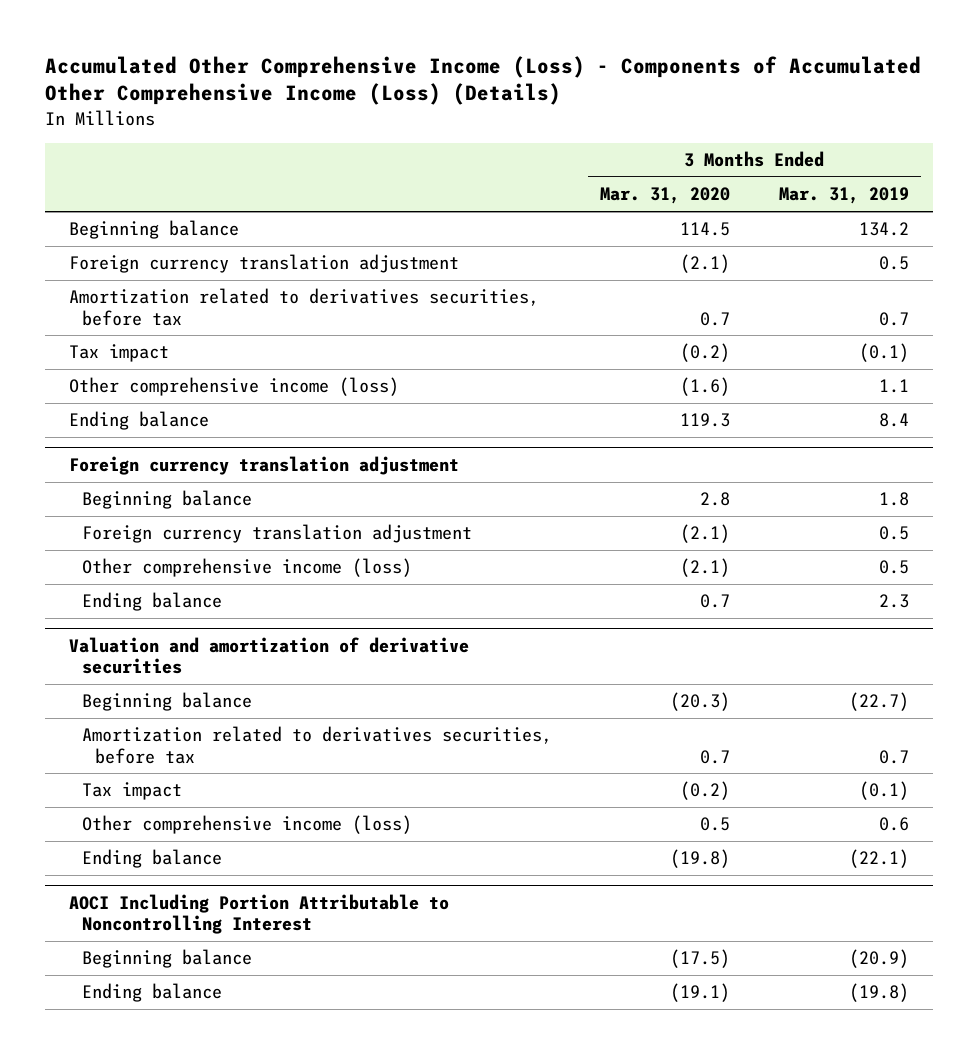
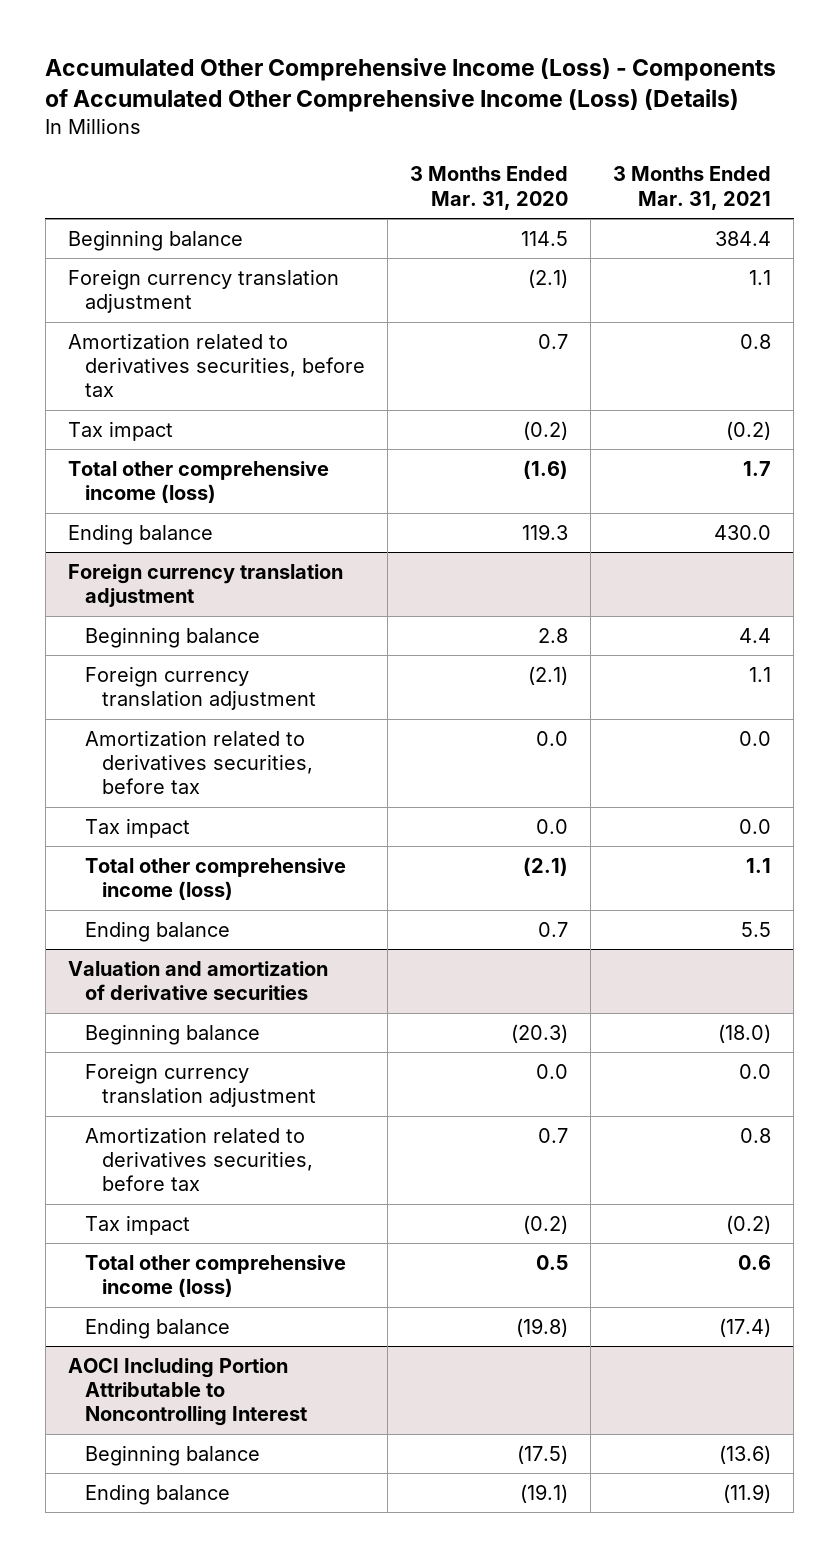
- | 3 Months Ended Mar. 31, 2020 | 3 Months Ended Mar. 31, 2019
+ | 3 Months Ended Mar. 31, 2020 | 3 Months Ended Mar. 31, 2021
- Other comprehensive income (loss) | (1.6) | 1.1
+ Total other comprehensive income (loss) | (1.6) | 1.7
@ Foreign currency translation adjustment
- Other comprehensive income (loss) | (2.1) | 0.5
+ Amortization related to derivatives securities, before tax | 0.0 | 0.0
+ Tax impact | 0.0 | 0.0
+ Total other comprehensive income (loss) | (2.1) | 1.1
@ Valuation and amortization of derivative securities
+ Foreign currency translation adjustment | 0.0 | 0.0
- Other comprehensive income (loss) | 0.5 | 0.6
+ Total other comprehensive income (loss) | 0.5 | 0.6

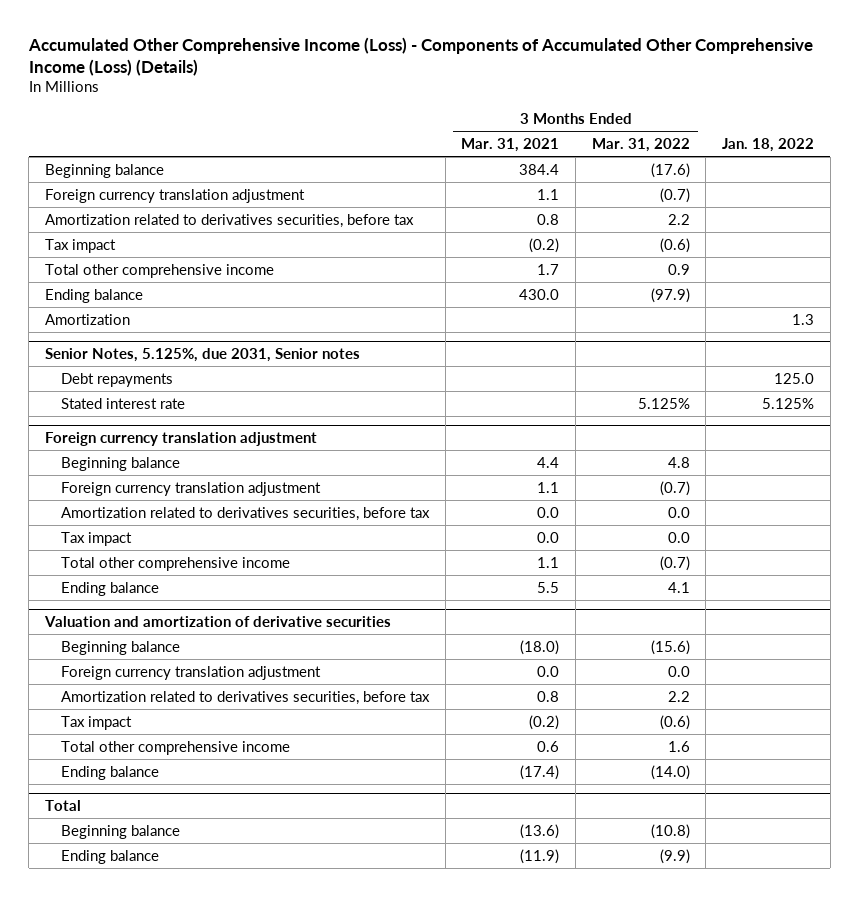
- | 3 Months Ended Mar. 31, 2020 | 3 Months Ended Mar. 31, 2021
+ | 3 Months Ended Mar. 31, 2021 | 3 Months Ended Mar. 31, 2022 | Jan. 18, 2022
- Total other comprehensive income (loss) | (1.6) | 1.7
+ Total other comprehensive income | 1.7 | 0.9 |
+ Amortization | | | 1.3
+ Senior Notes, 5.125%, due 2031, Senior notes
+ Debt repayments | | | 125.0
+ Stated interest rate | | 5.125% | 5.125%
@ Foreign currency translation adjustment
- Total other comprehensive income (loss) | (2.1) | 1.1
+ Total other comprehensive income | 1.1 | (0.7) |
@ Valuation and amortization of derivative securities
- Total other comprehensive income (loss) | 0.5 | 0.6
+ Total other comprehensive income | 0.6 | 1.6 |
- AOCI Including Portion Attributable to Noncontrolling Interest
+ Total

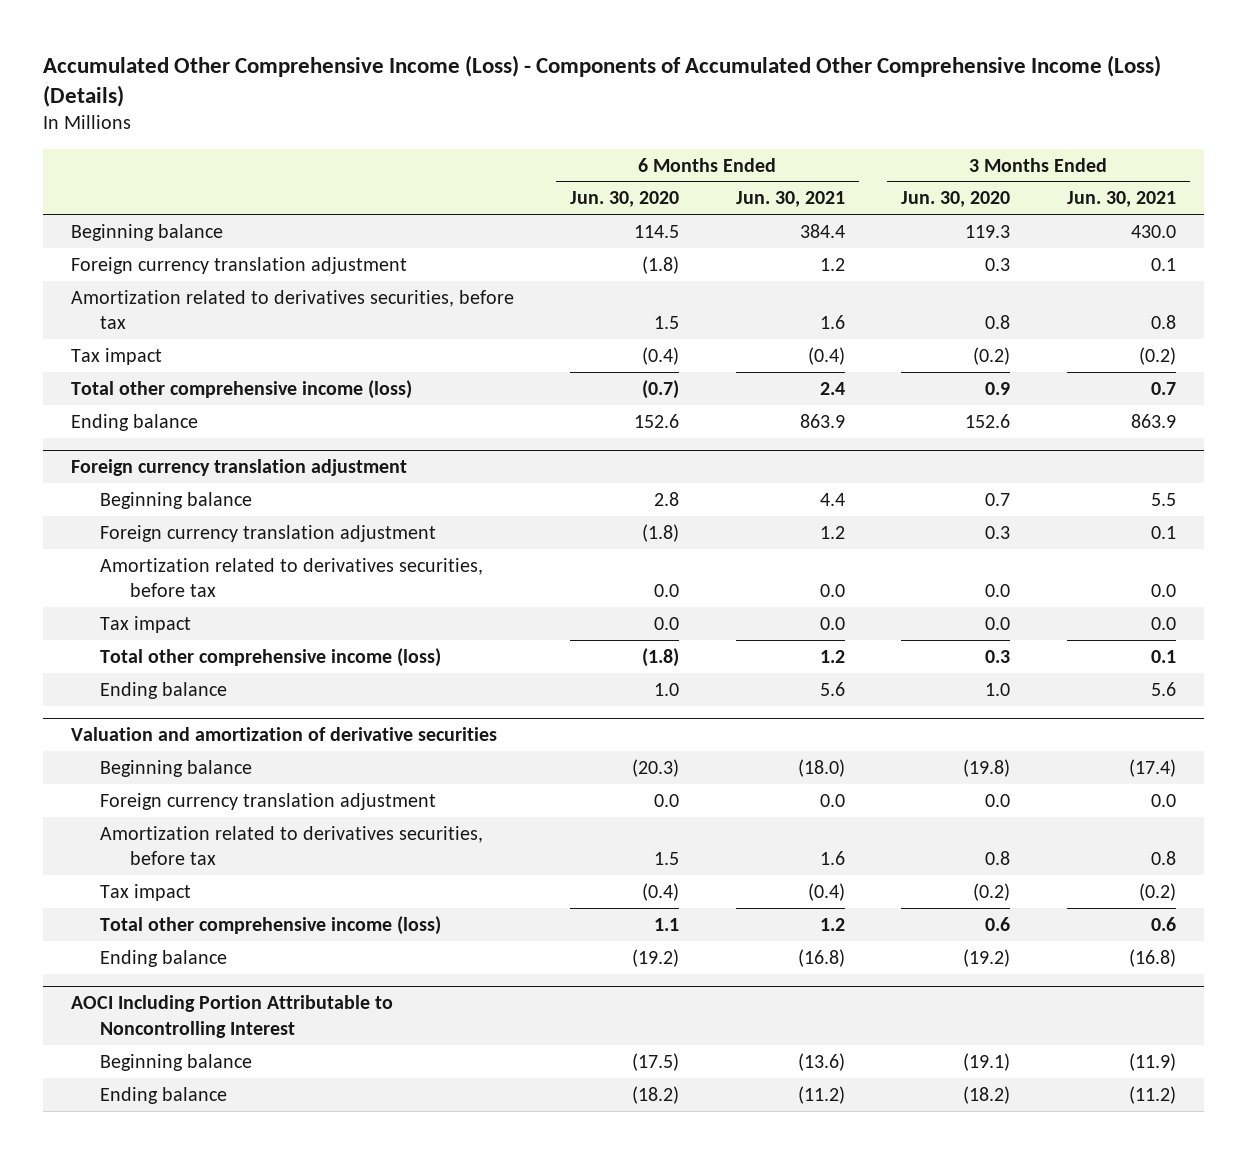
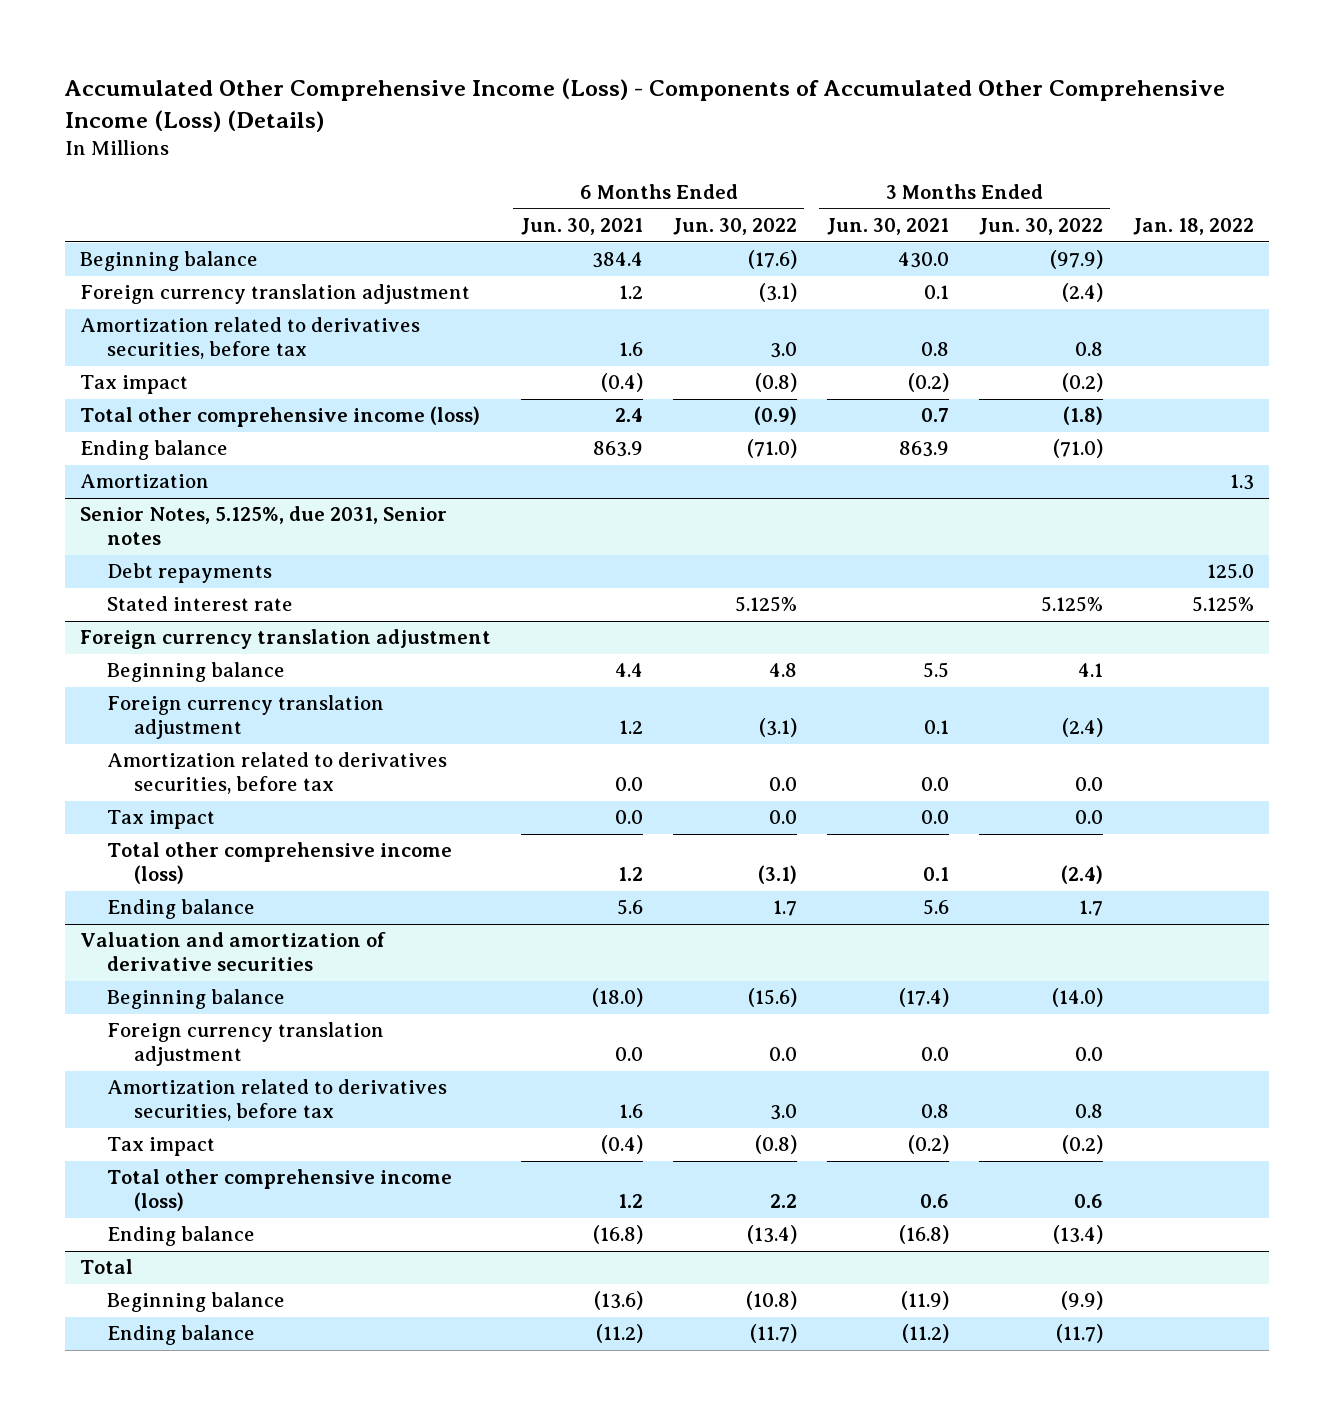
- | 6 Months Ended Jun. 30, 2020 | 6 Months Ended Jun. 30, 2021 | 3 Months Ended Jun. 30, 2020 | 3 Months Ended Jun. 30, 2021
+ | 6 Months Ended Jun. 30, 2021 | 6 Months Ended Jun. 30, 2022 | 3 Months Ended Jun. 30, 2021 | 3 Months Ended Jun. 30, 2022 | Jan. 18, 2022
+ Amortization | | | | | 1.3
+ Senior Notes, 5.125%, due 2031, Senior notes
+ Debt repayments | | | | | 125.0
+ Stated interest rate | | 5.125% | | 5.125% | 5.125%
- AOCI Including Portion Attributable to Noncontrolling Interest
+ Total

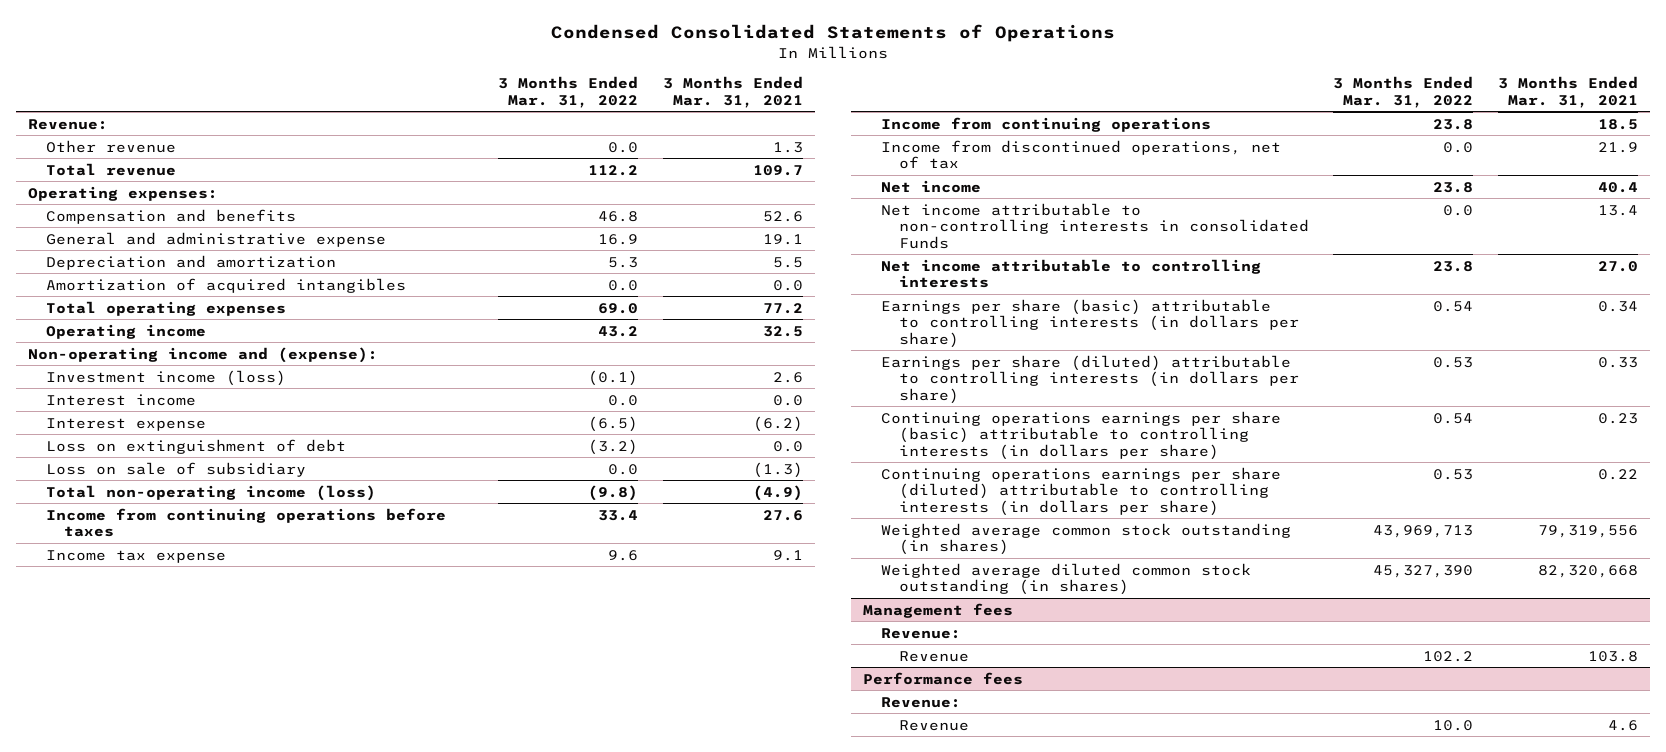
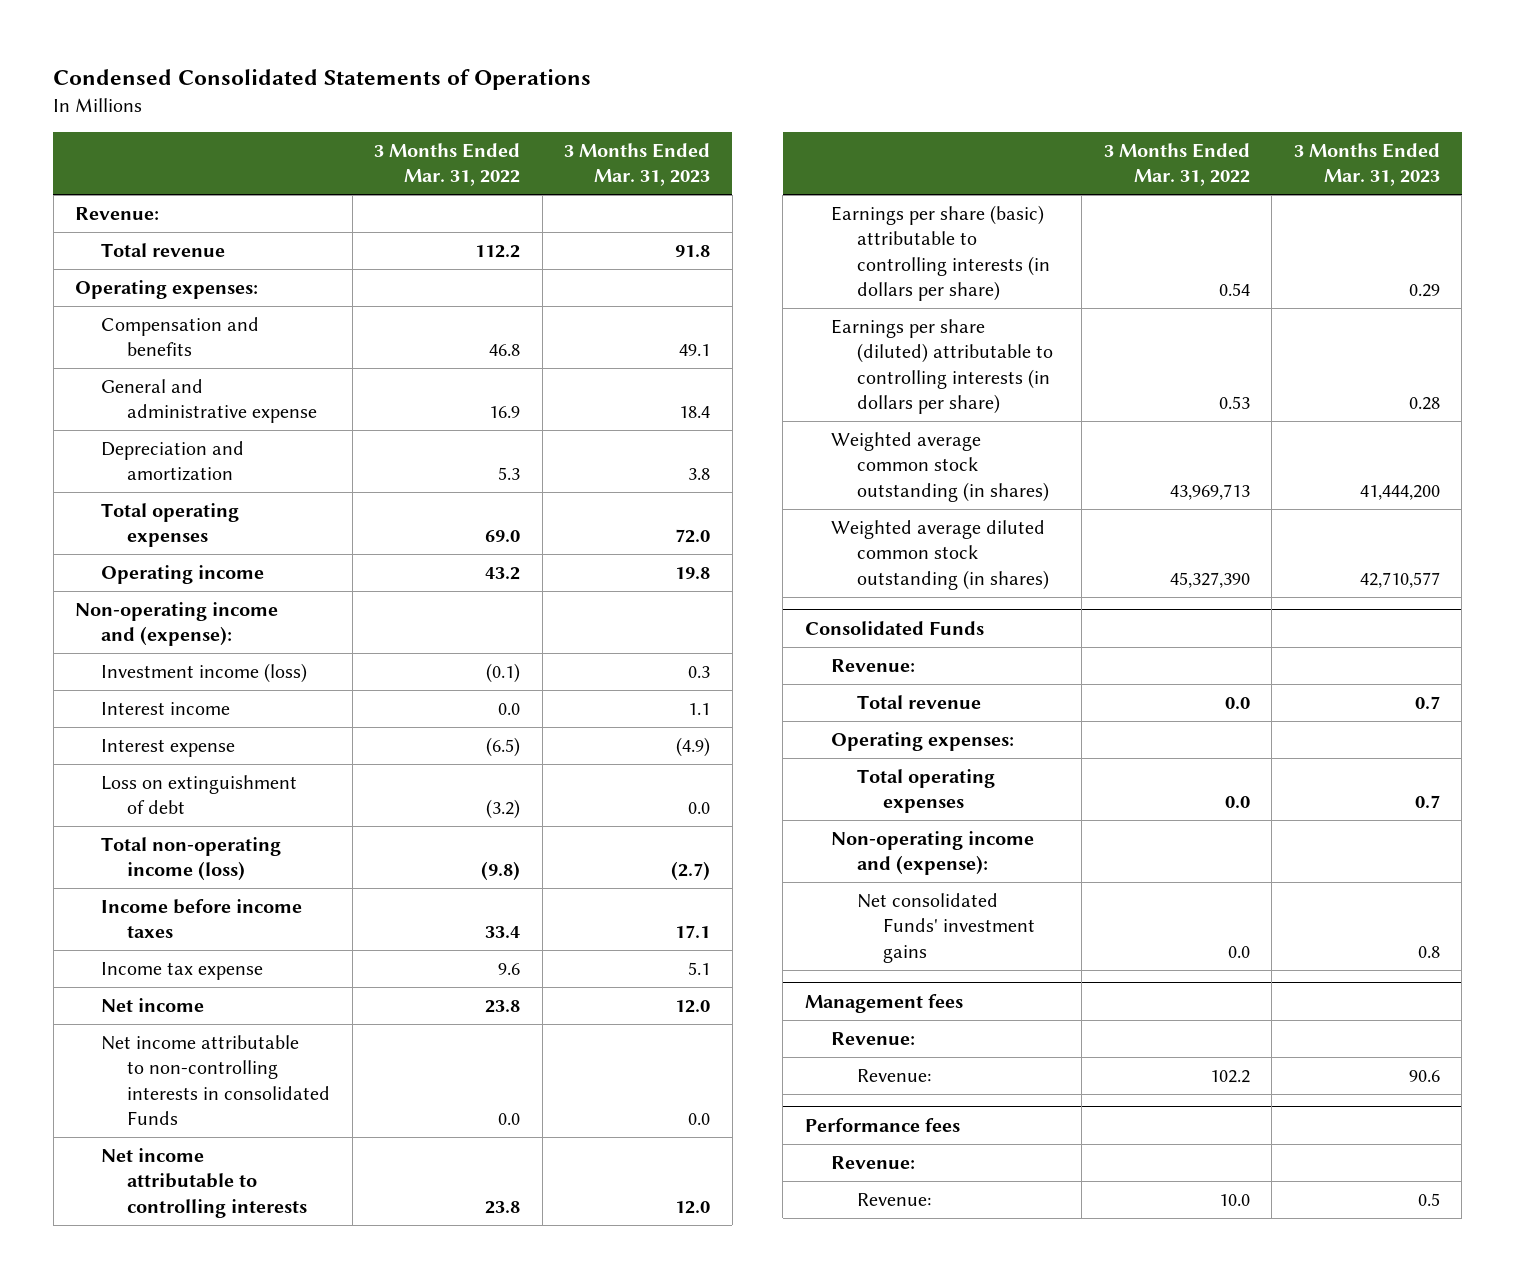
- | 3 Months Ended Mar. 31, 2022 | 3 Months Ended Mar. 31, 2021
+ | 3 Months Ended Mar. 31, 2022 | 3 Months Ended Mar. 31, 2023
- Other revenue | 0.0 | 1.3
- Amortization of acquired intangibles | 0.0 | 0.0
- Loss on sale of subsidiary | 0.0 | (1.3)
- Income from continuing operations before taxes | 33.4 | 27.6
+ Income before income taxes | 33.4 | 17.1
- Income from continuing operations | 23.8 | 18.5
- Income from discontinued operations, net of tax | 0.0 | 21.9
- Continuing operations earnings per share (basic) attributable to controlling interests (in dollars per share) | 0.54 | 0.23
- Continuing operations earnings per share (diluted) attributable to controlling interests (in dollars per share) | 0.53 | 0.22
+ Consolidated Funds
+ Revenue:
+ Total revenue | 0.0 | 0.7
+ Operating expenses:
+ Total operating expenses | 0.0 | 0.7
+ Non-operating income and (expense):
+ Net consolidated Funds' investment gains | 0.0 | 0.8
@ Management fees
- Revenue | 102.2 | 103.8
+ Revenue: | 102.2 | 90.6
@ Performance fees
- Revenue | 10.0 | 4.6
+ Revenue: | 10.0 | 0.5

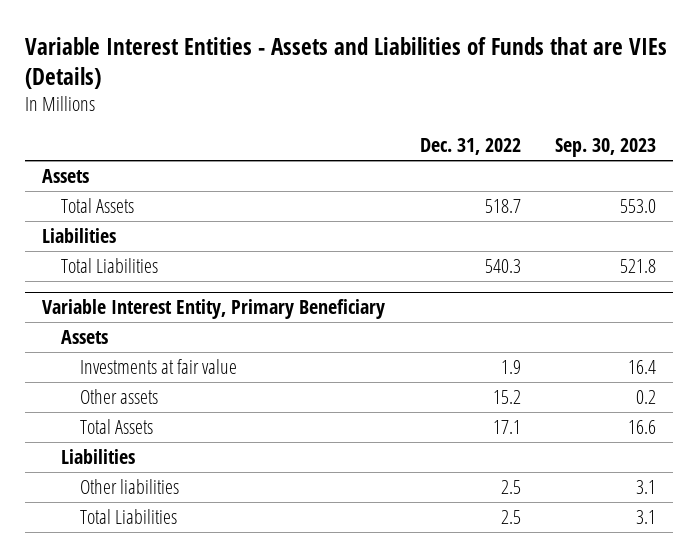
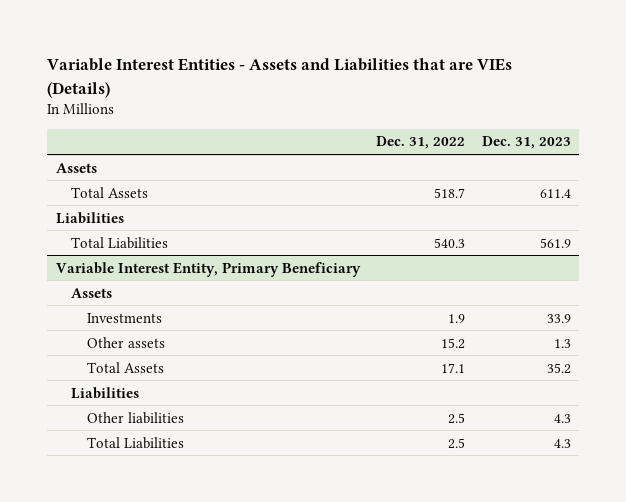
- Variable Interest Entities - Assets and Liabilities of Funds that are VIEs (Details)
+ Variable Interest Entities - Assets and Liabilities that are VIEs (Details)
- | Dec. 31, 2022 | Sep. 30, 2023
+ | Dec. 31, 2022 | Dec. 31, 2023
@ Variable Interest Entity, Primary Beneficiary
- Investments at fair value | 1.9 | 16.4
+ Investments | 1.9 | 33.9

